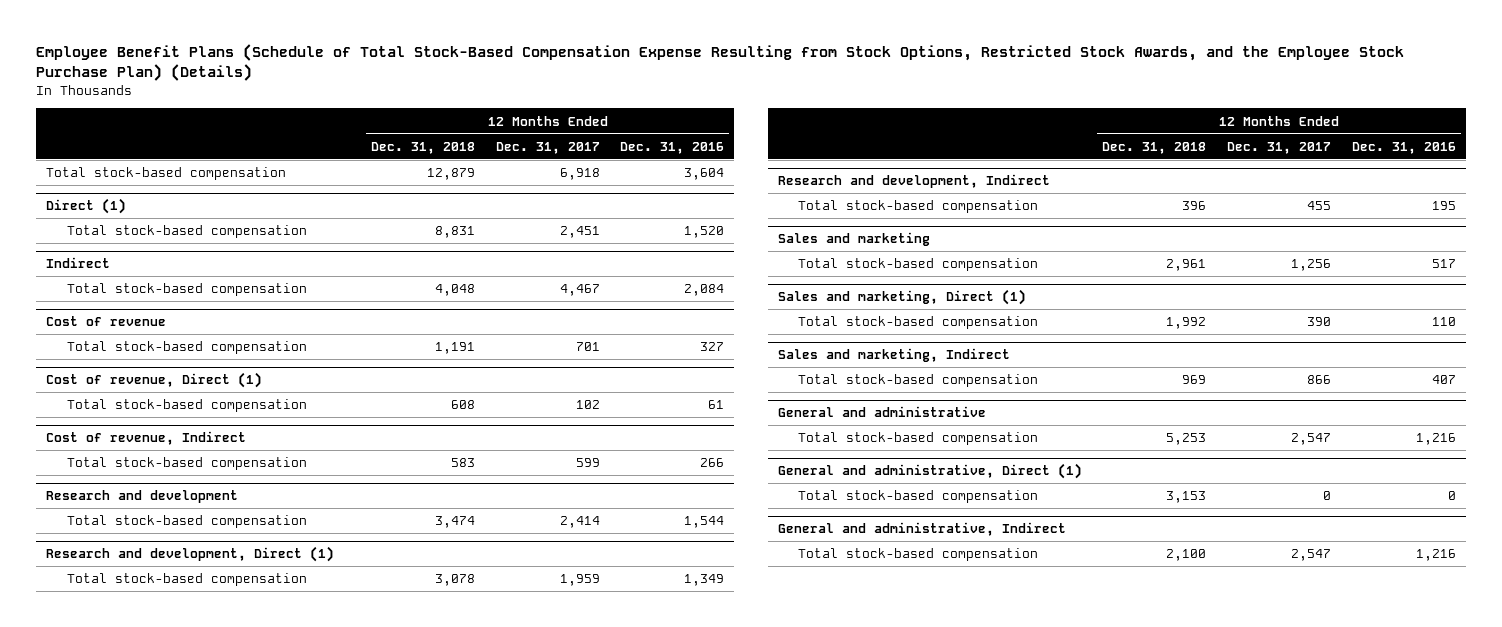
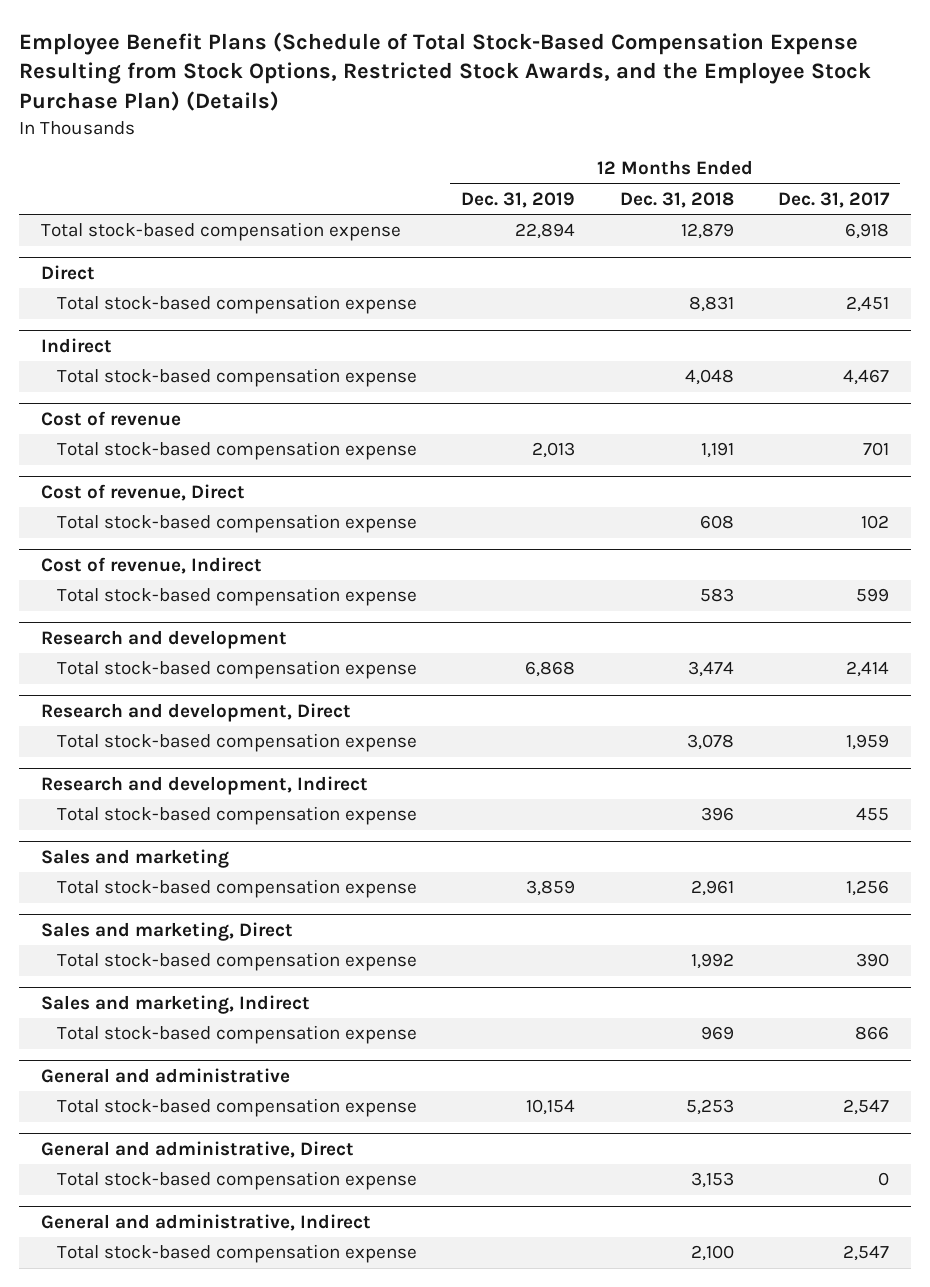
- | 12 Months Ended Dec. 31, 2018 | 12 Months Ended Dec. 31, 2017 | 12 Months Ended Dec. 31, 2016
+ | 12 Months Ended Dec. 31, 2019 | 12 Months Ended Dec. 31, 2018 | 12 Months Ended Dec. 31, 2017
- Total stock-based compensation | 12,879 | 6,918 | 3,604
- Direct (1)
- Total stock-based compensation | 8,831 | 2,451 | 1,520
+ Total stock-based compensation expense | 22,894 | 12,879 | 6,918
+ Direct
+ Total stock-based compensation expense | | 8,831 | 2,451
@ Indirect
- Total stock-based compensation | 4,048 | 4,467 | 2,084
+ Total stock-based compensation expense | | 4,048 | 4,467
@ Cost of revenue
- Total stock-based compensation | 1,191 | 701 | 327
- Cost of revenue, Direct (1)
- Total stock-based compensation | 608 | 102 | 61
@ Cost of revenue
+ Total stock-based compensation expense | 2,013 | 1,191 | 701
+ Cost of revenue, Direct
+ Total stock-based compensation expense | | 608 | 102
@ Cost of revenue, Indirect
- Total stock-based compensation | 583 | 599 | 266
+ Total stock-based compensation expense | | 583 | 599
@ Research and development
- Total stock-based compensation | 3,474 | 2,414 | 1,544
- Research and development, Direct (1)
- Total stock-based compensation | 3,078 | 1,959 | 1,349
@ Research and development
+ Total stock-based compensation expense | 6,868 | 3,474 | 2,414
+ Research and development, Direct
+ Total stock-based compensation expense | | 3,078 | 1,959
@ Research and development, Indirect
- Total stock-based compensation | 396 | 455 | 195
+ Total stock-based compensation expense | | 396 | 455
@ Sales and marketing
- Total stock-based compensation | 2,961 | 1,256 | 517
- Sales and marketing, Direct (1)
- Total stock-based compensation | 1,992 | 390 | 110
@ Sales and marketing
+ Total stock-based compensation expense | 3,859 | 2,961 | 1,256
+ Sales and marketing, Direct
+ Total stock-based compensation expense | | 1,992 | 390
@ Sales and marketing, Indirect
- Total stock-based compensation | 969 | 866 | 407
+ Total stock-based compensation expense | | 969 | 866
@ General and administrative
- Total stock-based compensation | 5,253 | 2,547 | 1,216
- General and administrative, Direct (1)
- Total stock-based compensation | 3,153 | 0 | 0
@ General and administrative
+ Total stock-based compensation expense | 10,154 | 5,253 | 2,547
+ General and administrative, Direct
+ Total stock-based compensation expense | | 3,153 | 0
@ General and administrative, Indirect
- Total stock-based compensation | 2,100 | 2,547 | 1,216
+ Total stock-based compensation expense | | 2,100 | 2,547

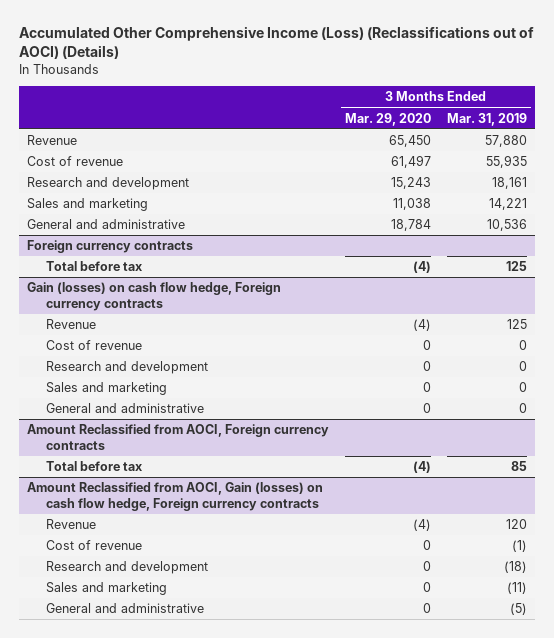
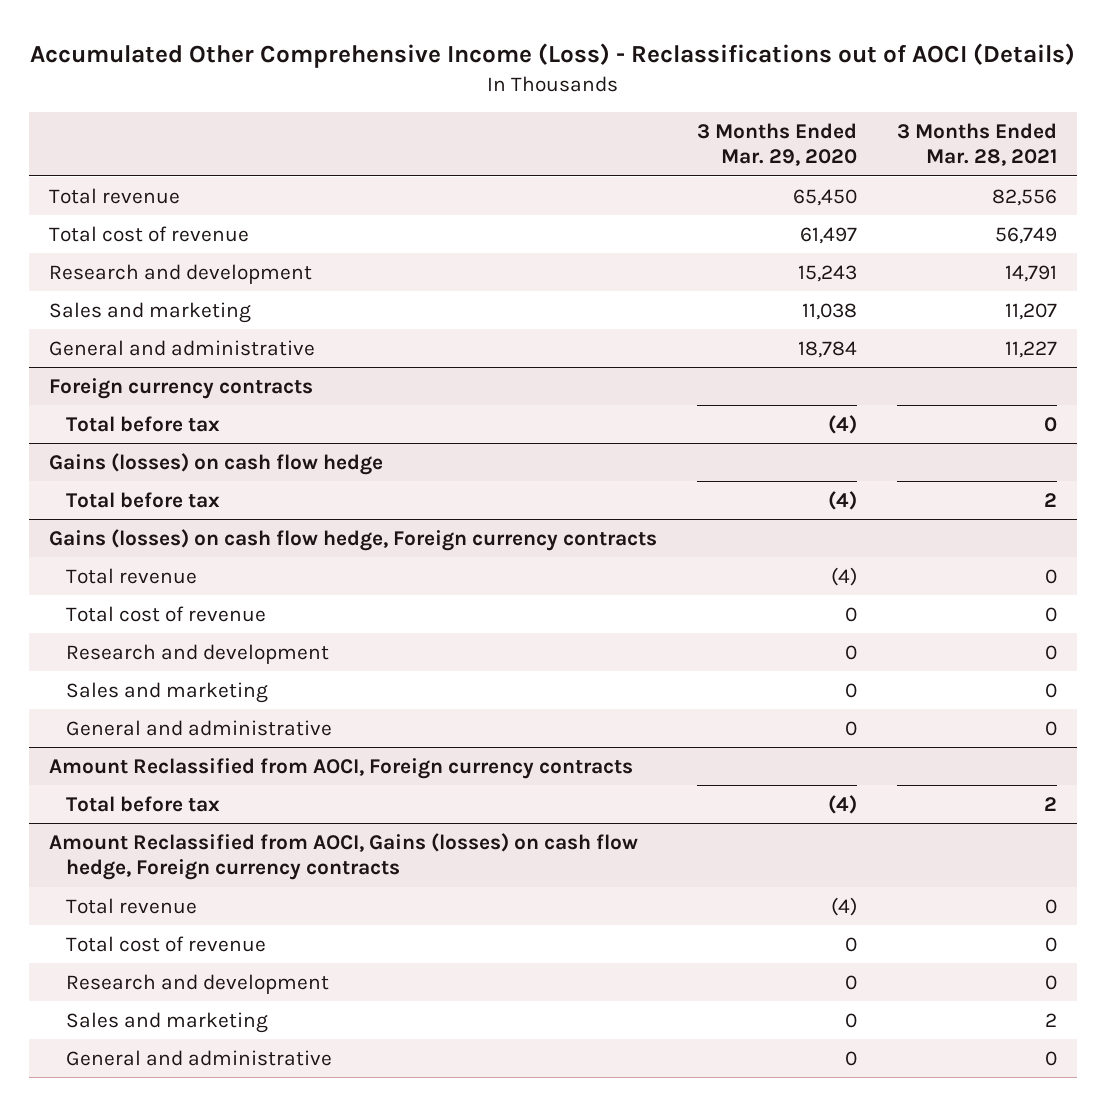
- Accumulated Other Comprehensive Income (Loss) (Reclassifications out of AOCI) (Details)
+ Accumulated Other Comprehensive Income (Loss) - Reclassifications out of AOCI (Details)
- | 3 Months Ended Mar. 29, 2020 | 3 Months Ended Mar. 31, 2019
+ | 3 Months Ended Mar. 29, 2020 | 3 Months Ended Mar. 28, 2021
- Revenue | 65,450 | 57,880
- Cost of revenue | 61,497 | 55,935
+ Total revenue | 65,450 | 82,556
+ Total cost of revenue | 61,497 | 56,749
- Gain (losses) on cash flow hedge, Foreign currency contracts
- Revenue | (4) | 125
- Cost of revenue | 0 | 0
+ Gains (losses) on cash flow hedge
+ Total before tax | (4) | 2
+ Gains (losses) on cash flow hedge, Foreign currency contracts
+ Total revenue | (4) | 0
+ Total cost of revenue | 0 | 0
- Amount Reclassified from AOCI, Gain (losses) on cash flow hedge, Foreign currency contracts
- Revenue | (4) | 120
- Cost of revenue | 0 | (1)
+ Amount Reclassified from AOCI, Gains (losses) on cash flow hedge, Foreign currency contracts
+ Total revenue | (4) | 0
+ Total cost of revenue | 0 | 0

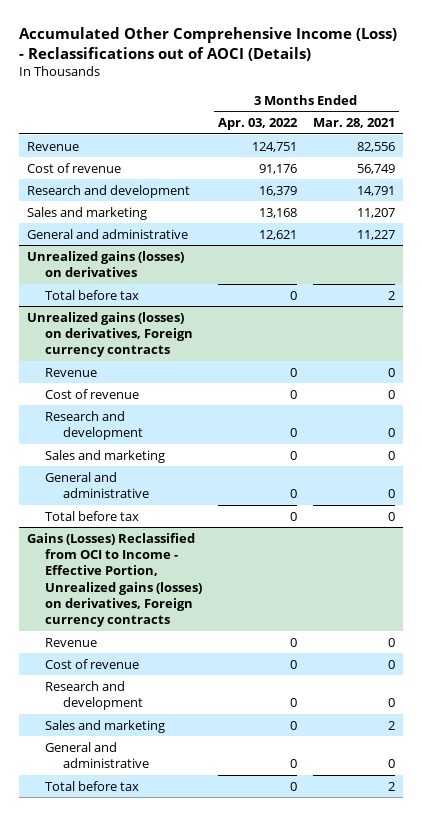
- | 3 Months Ended Mar. 29, 2020 | 3 Months Ended Mar. 28, 2021
+ | 3 Months Ended Apr. 03, 2022 | 3 Months Ended Mar. 28, 2021
- Total revenue | 65,450 | 82,556
- Total cost of revenue | 61,497 | 56,749
+ Revenue | 124,751 | 82,556
+ Cost of revenue | 91,176 | 56,749
- Foreign currency contracts
- Total before tax | (4) | 0
- Gains (losses) on cash flow hedge
+ Unrealized gains (losses) on derivatives
- Gains (losses) on cash flow hedge, Foreign currency contracts
- Total revenue | (4) | 0
- Total cost of revenue | 0 | 0
+ Unrealized gains (losses) on derivatives, Foreign currency contracts
+ Revenue | 0 | 0
+ Cost of revenue | 0 | 0
- Amount Reclassified from AOCI, Foreign currency contracts
- Total before tax | (4) | 2
- Amount Reclassified from AOCI, Gains (losses) on cash flow hedge, Foreign currency contracts
- Total revenue | (4) | 0
- Total cost of revenue | 0 | 0
+ Total before tax | 0 | 0
+ Gains (Losses) Reclassified from OCI to Income - Effective Portion, Unrealized gains (losses) on derivatives, Foreign currency contracts
+ Revenue | 0 | 0
+ Cost of revenue | 0 | 0
+ Total before tax | 0 | 2

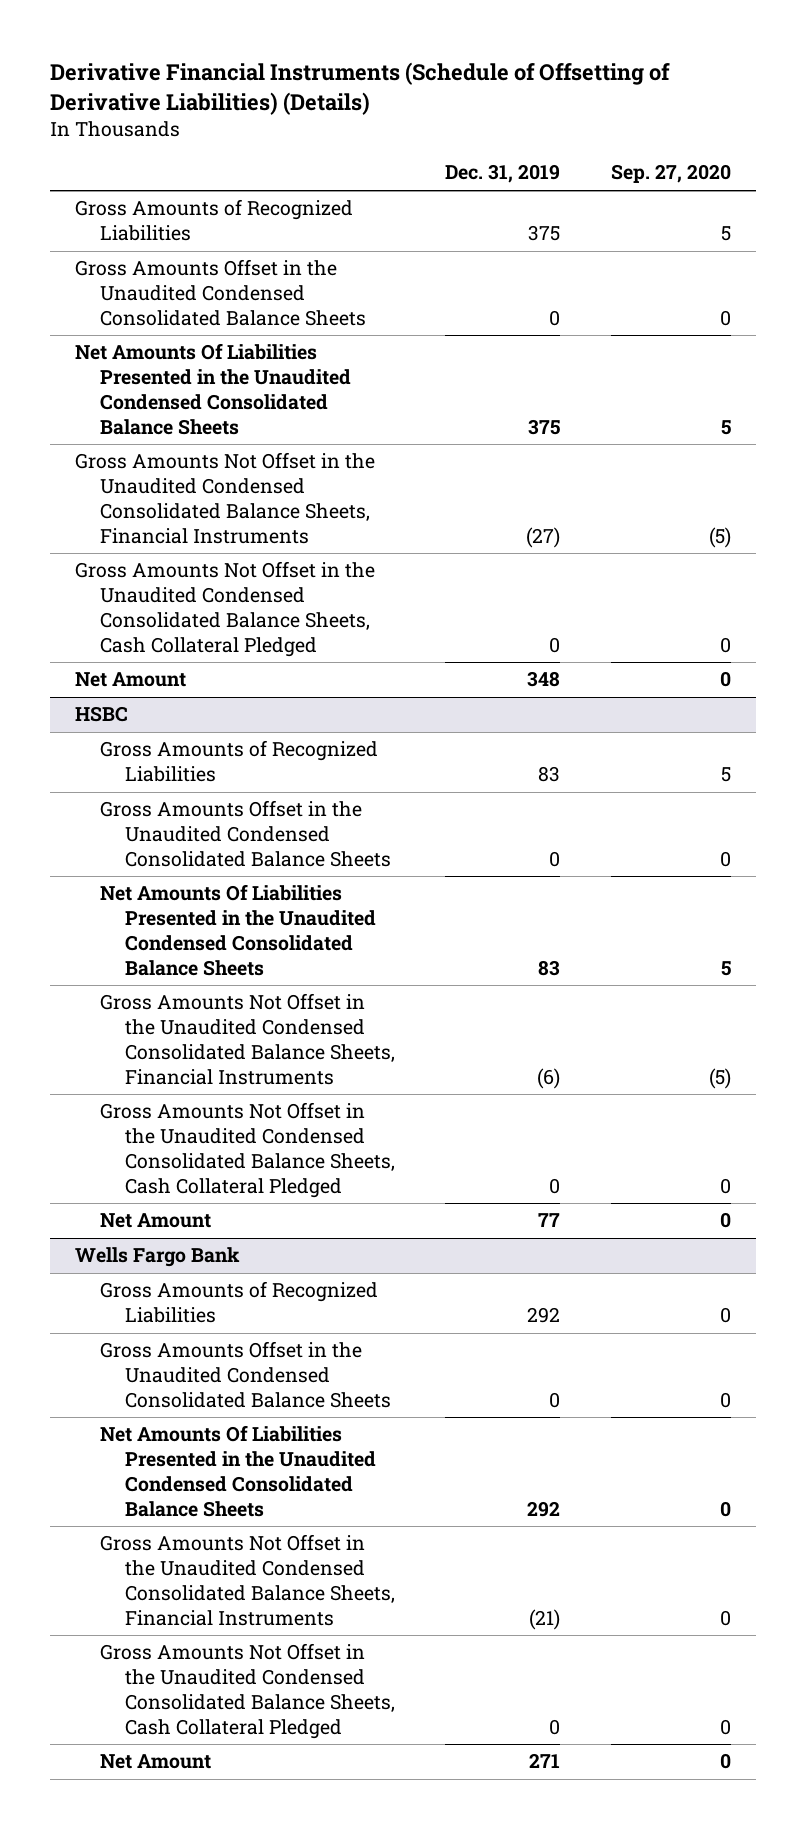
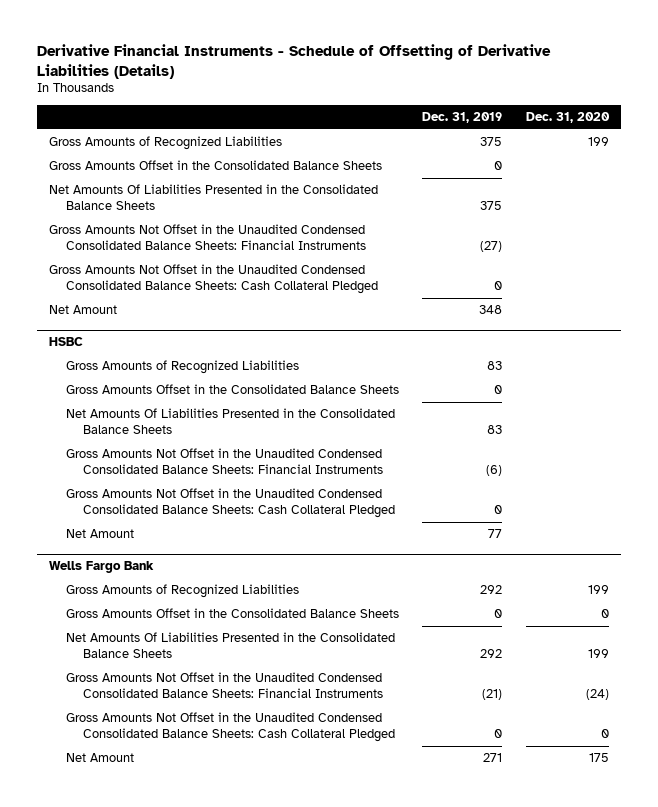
- Derivative Financial Instruments (Schedule of Offsetting of Derivative Liabilities) (Details)
+ Derivative Financial Instruments - Schedule of Offsetting of Derivative Liabilities (Details)
- | Dec. 31, 2019 | Sep. 27, 2020
+ | Dec. 31, 2019 | Dec. 31, 2020
- Gross Amounts Offset in the Unaudited Condensed Consolidated Balance Sheets | 0 | 0
- Net Amounts Of Liabilities Presented in the Unaudited Condensed Consolidated Balance Sheets | 375 | 5
- Gross Amounts Not Offset in the Unaudited Condensed Consolidated Balance Sheets, Financial Instruments | (27) | (5)
- Gross Amounts Not Offset in the Unaudited Condensed Consolidated Balance Sheets, Cash Collateral Pledged | 0 | 0
+ Gross Amounts Offset in the Consolidated Balance Sheets | 0 |
+ Net Amounts Of Liabilities Presented in the Consolidated Balance Sheets | 375 |
+ Gross Amounts Not Offset in the Unaudited Condensed Consolidated Balance Sheets: Financial Instruments | (27) |
+ Gross Amounts Not Offset in the Unaudited Condensed Consolidated Balance Sheets: Cash Collateral Pledged | 0 |
@ HSBC
- Gross Amounts Offset in the Unaudited Condensed Consolidated Balance Sheets | 0 | 0
- Net Amounts Of Liabilities Presented in the Unaudited Condensed Consolidated Balance Sheets | 83 | 5
- Gross Amounts Not Offset in the Unaudited Condensed Consolidated Balance Sheets, Financial Instruments | (6) | (5)
- Gross Amounts Not Offset in the Unaudited Condensed Consolidated Balance Sheets, Cash Collateral Pledged | 0 | 0
+ Gross Amounts Offset in the Consolidated Balance Sheets | 0 |
+ Net Amounts Of Liabilities Presented in the Consolidated Balance Sheets | 83 |
+ Gross Amounts Not Offset in the Unaudited Condensed Consolidated Balance Sheets: Financial Instruments | (6) |
+ Gross Amounts Not Offset in the Unaudited Condensed Consolidated Balance Sheets: Cash Collateral Pledged | 0 |
@ Wells Fargo Bank
- Gross Amounts Offset in the Unaudited Condensed Consolidated Balance Sheets | 0 | 0
- Net Amounts Of Liabilities Presented in the Unaudited Condensed Consolidated Balance Sheets | 292 | 0
- Gross Amounts Not Offset in the Unaudited Condensed Consolidated Balance Sheets, Financial Instruments | (21) | 0
- Gross Amounts Not Offset in the Unaudited Condensed Consolidated Balance Sheets, Cash Collateral Pledged | 0 | 0
+ Gross Amounts Offset in the Consolidated Balance Sheets | 0 | 0
+ Net Amounts Of Liabilities Presented in the Consolidated Balance Sheets | 292 | 199
+ Gross Amounts Not Offset in the Unaudited Condensed Consolidated Balance Sheets: Financial Instruments | (21) | (24)
+ Gross Amounts Not Offset in the Unaudited Condensed Consolidated Balance Sheets: Cash Collateral Pledged | 0 | 0

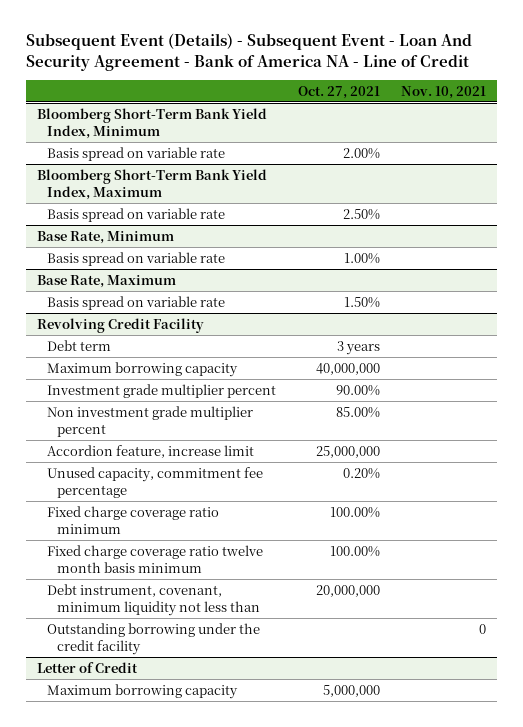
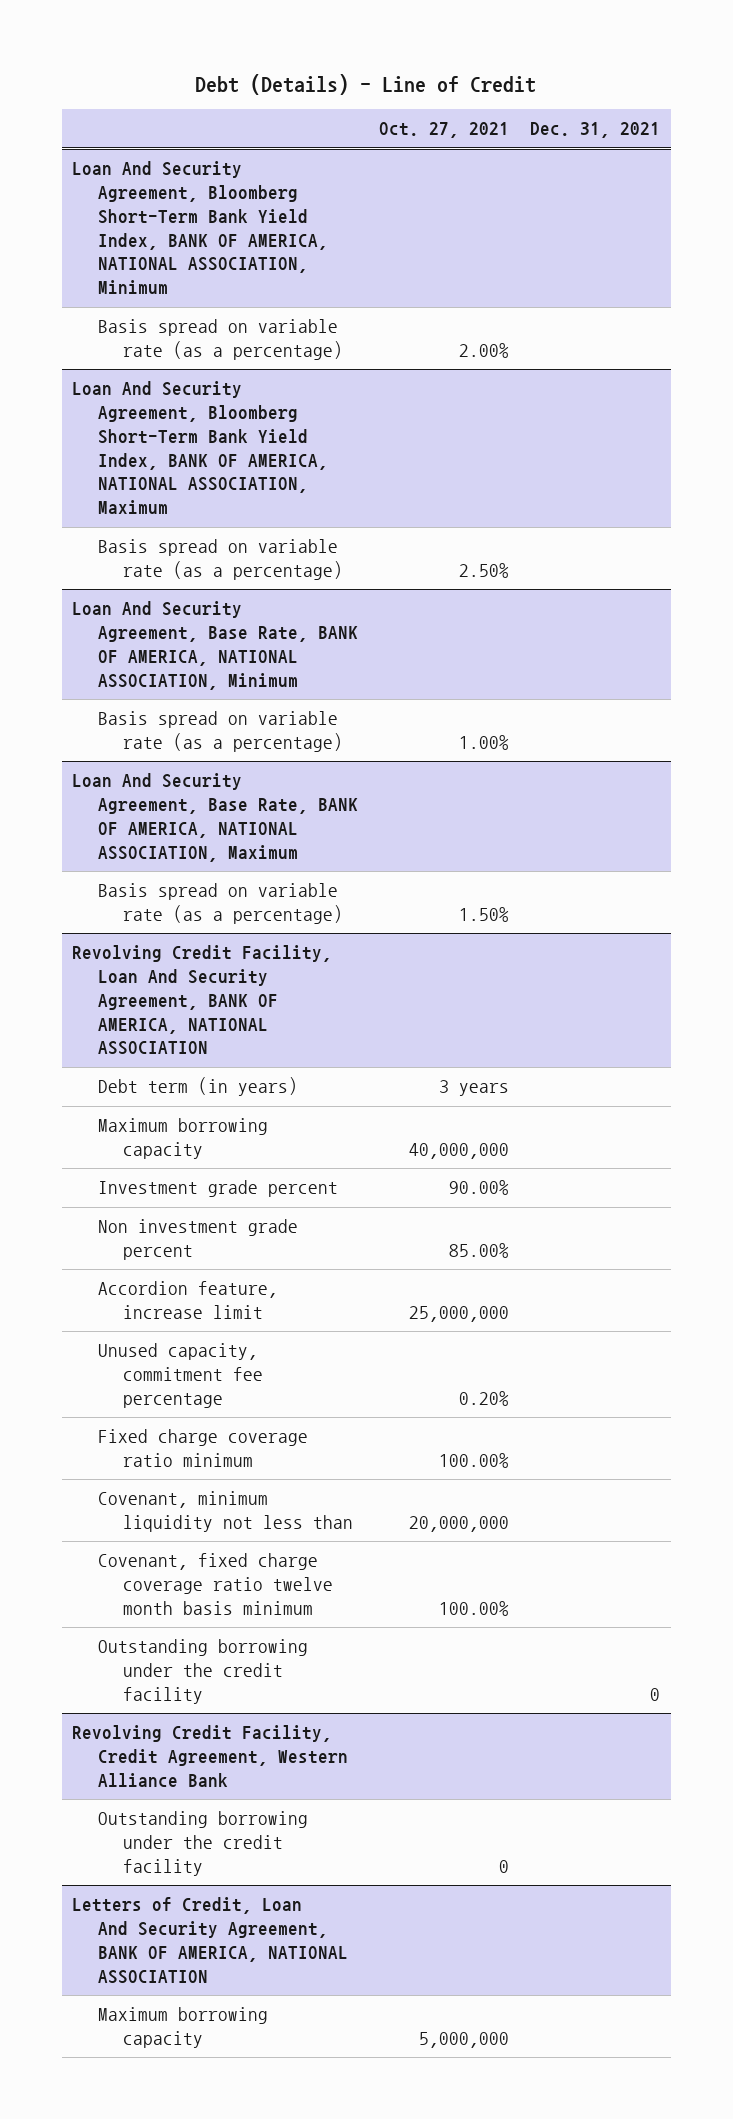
- Subsequent Event (Details) - Subsequent Event - Loan And Security Agreement - Bank of America NA - Line of Credit
+ Debt (Details) - Line of Credit
- | Oct. 27, 2021 | Nov. 10, 2021
+ | Oct. 27, 2021 | Dec. 31, 2021
- Bloomberg Short-Term Bank Yield Index, Minimum
- Basis spread on variable rate | 2.00% |
- Bloomberg Short-Term Bank Yield Index, Maximum
- Basis spread on variable rate | 2.50% |
- Base Rate, Minimum
- Basis spread on variable rate | 1.00% |
- Base Rate, Maximum
- Basis spread on variable rate | 1.50% |
- Revolving Credit Facility
- Debt term | 3 years |
+ Loan And Security Agreement, Bloomberg Short-Term Bank Yield Index, BANK OF AMERICA, NATIONAL ASSOCIATION, Minimum
+ Basis spread on variable rate (as a percentage) | 2.00% |
+ Loan And Security Agreement, Bloomberg Short-Term Bank Yield Index, BANK OF AMERICA, NATIONAL ASSOCIATION, Maximum
+ Basis spread on variable rate (as a percentage) | 2.50% |
+ Loan And Security Agreement, Base Rate, BANK OF AMERICA, NATIONAL ASSOCIATION, Minimum
+ Basis spread on variable rate (as a percentage) | 1.00% |
+ Loan And Security Agreement, Base Rate, BANK OF AMERICA, NATIONAL ASSOCIATION, Maximum
+ Basis spread on variable rate (as a percentage) | 1.50% |
+ Revolving Credit Facility, Loan And Security Agreement, BANK OF AMERICA, NATIONAL ASSOCIATION
+ Debt term (in years) | 3 years |
- Investment grade multiplier percent | 90.00% |
- Non investment grade multiplier percent | 85.00% |
+ Investment grade percent | 90.00% |
+ Non investment grade percent | 85.00% |
- Fixed charge coverage ratio twelve month basis minimum | 100.00% |
- Debt instrument, covenant, minimum liquidity not less than | 20,000,000 |
+ Covenant, minimum liquidity not less than | 20,000,000 |
+ Covenant, fixed charge coverage ratio twelve month basis minimum | 100.00% |
- Letter of Credit
+ Revolving Credit Facility, Credit Agreement, Western Alliance Bank
+ Outstanding borrowing under the credit facility | 0 |
+ Letters of Credit, Loan And Security Agreement, BANK OF AMERICA, NATIONAL ASSOCIATION

